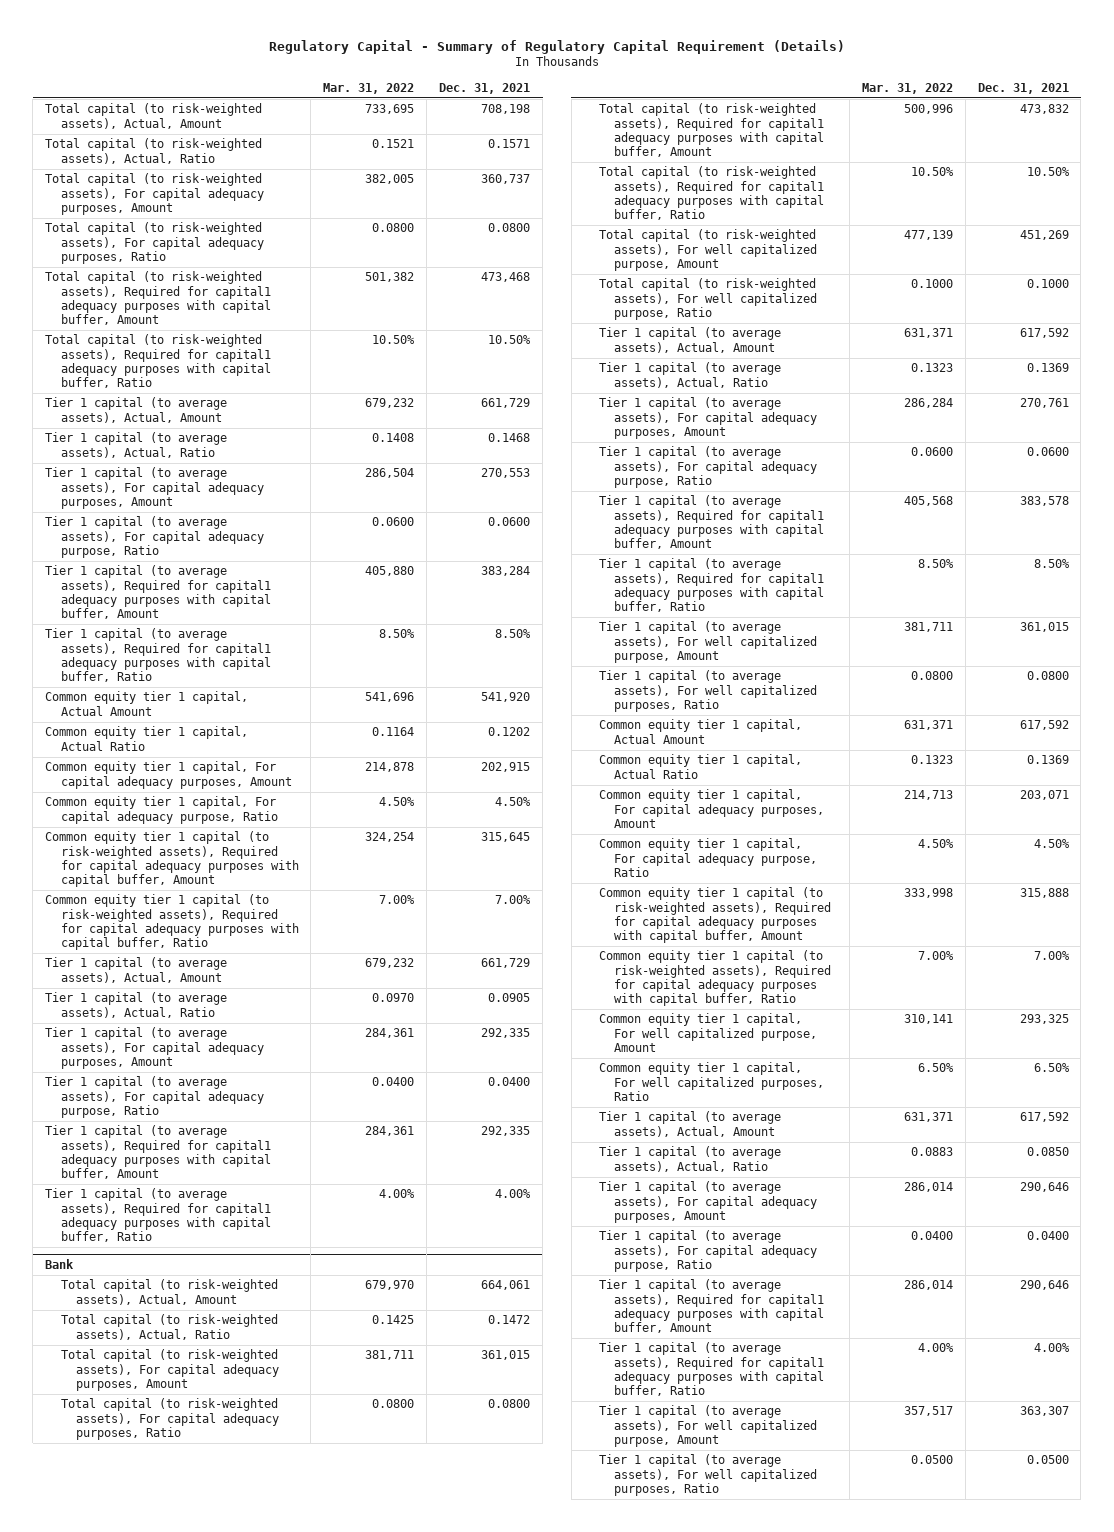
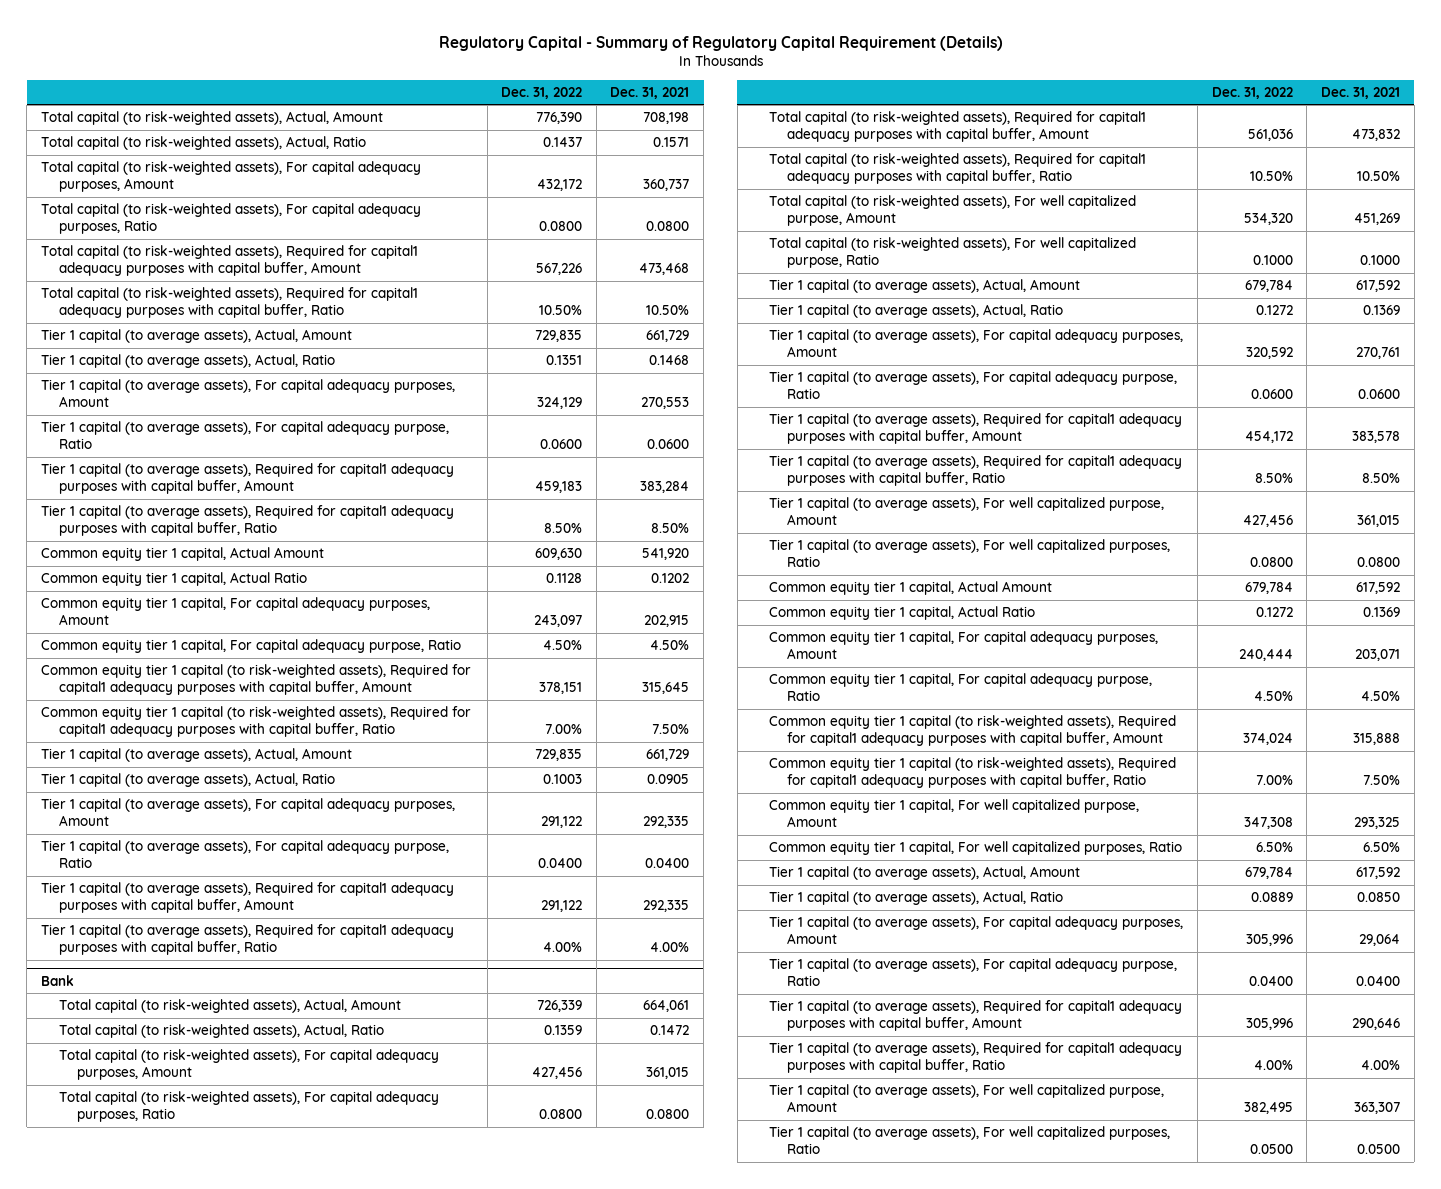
- | Mar. 31, 2022 | Dec. 31, 2021
+ | Dec. 31, 2022 | Dec. 31, 2021
- Common equity tier 1 capital (to risk-weighted assets), Required for capital adequacy purposes with capital buffer, Amount | 324,254 | 315,645
- Common equity tier 1 capital (to risk-weighted assets), Required for capital adequacy purposes with capital buffer, Ratio | 7.00% | 7.00%
+ Common equity tier 1 capital (to risk-weighted assets), Required for capital1 adequacy purposes with capital buffer, Amount | 378,151 | 315,645
+ Common equity tier 1 capital (to risk-weighted assets), Required for capital1 adequacy purposes with capital buffer, Ratio | 7.00% | 7.50%
@ Bank
- Common equity tier 1 capital (to risk-weighted assets), Required for capital adequacy purposes with capital buffer, Amount | 333,998 | 315,888
- Common equity tier 1 capital (to risk-weighted assets), Required for capital adequacy purposes with capital buffer, Ratio | 7.00% | 7.00%
+ Common equity tier 1 capital (to risk-weighted assets), Required for capital1 adequacy purposes with capital buffer, Amount | 374,024 | 315,888
+ Common equity tier 1 capital (to risk-weighted assets), Required for capital1 adequacy purposes with capital buffer, Ratio | 7.00% | 7.50%
- Tier 1 capital (to average assets), For capital adequacy purposes, Amount | 286,014 | 290,646
+ Tier 1 capital (to average assets), For capital adequacy purposes, Amount | 305,996 | 29,064

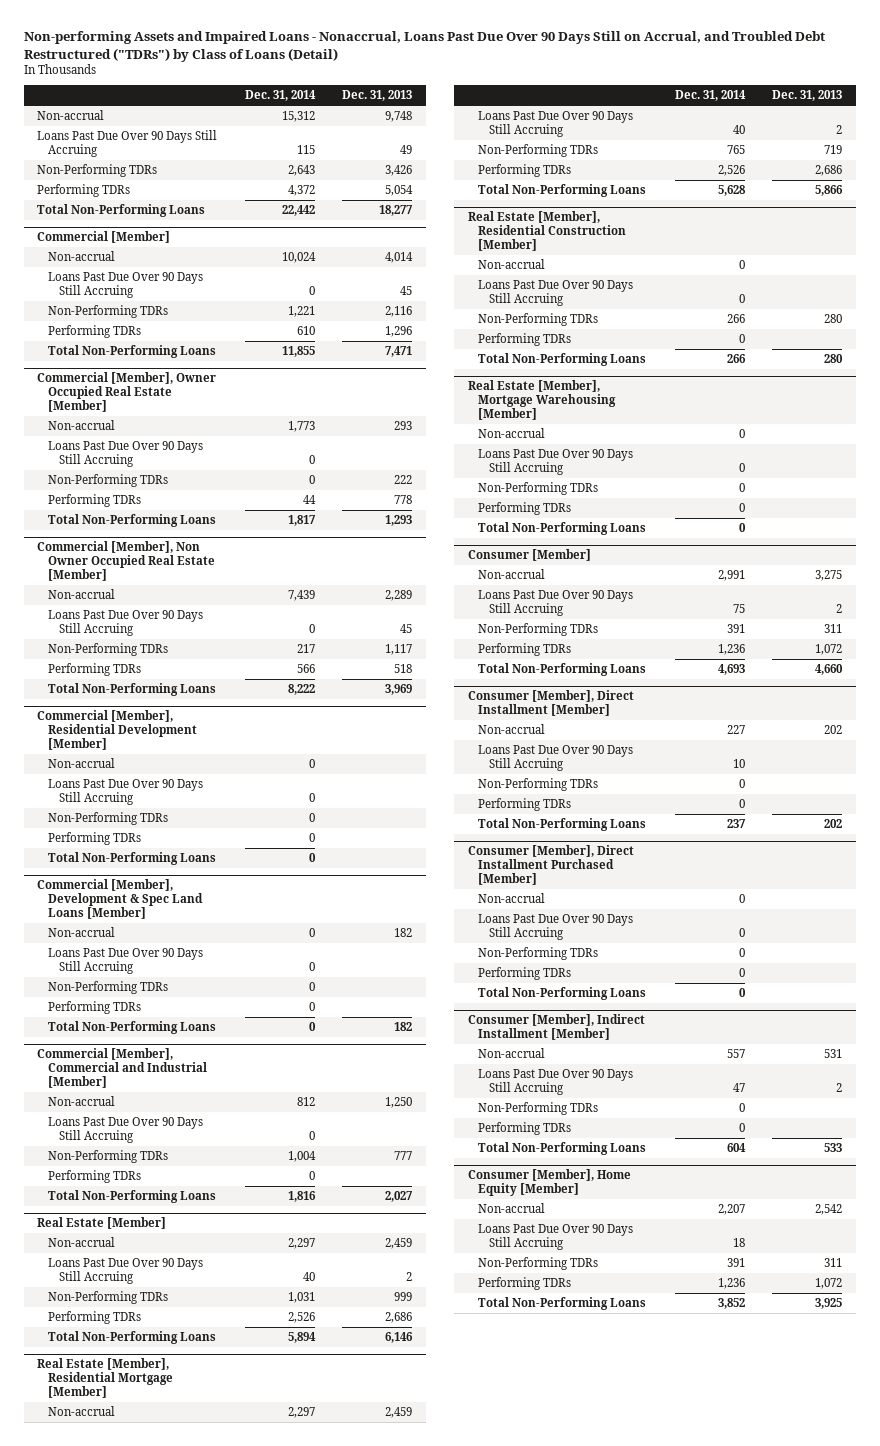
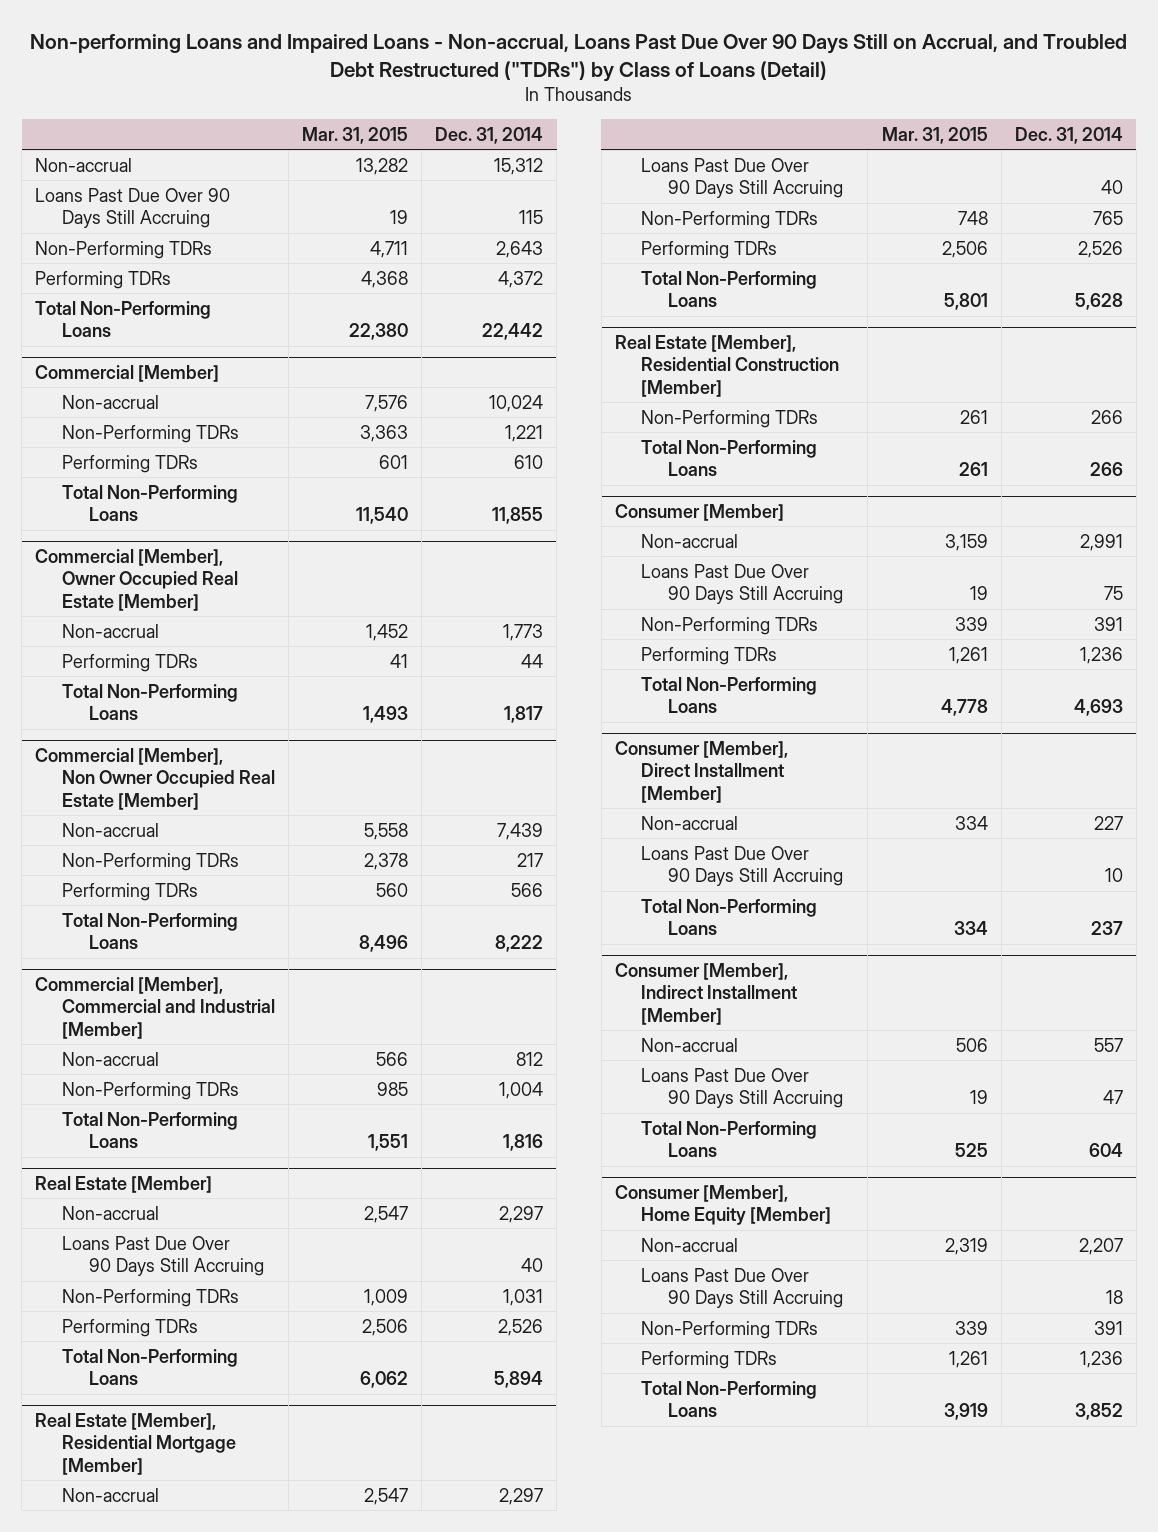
- Non-performing Assets and Impaired Loans - Nonaccrual, Loans Past Due Over 90 Days Still on Accrual, and Troubled Debt Restructured ("TDRs") by Class of Loans (Detail)
+ Non-performing Loans and Impaired Loans - Non-accrual, Loans Past Due Over 90 Days Still on Accrual, and Troubled Debt Restructured ("TDRs") by Class of Loans (Detail)
- | Dec. 31, 2014 | Dec. 31, 2013
+ | Mar. 31, 2015 | Dec. 31, 2014
@ Commercial [Member]
- Loans Past Due Over 90 Days Still Accruing | 0 | 45
@ Commercial [Member], Owner Occupied Real Estate [Member]
- Loans Past Due Over 90 Days Still Accruing | 0 |
- Non-Performing TDRs | 0 | 222
@ Commercial [Member], Non Owner Occupied Real Estate [Member]
- Loans Past Due Over 90 Days Still Accruing | 0 | 45
- Commercial [Member], Residential Development [Member]
- Non-accrual | 0 |
- Loans Past Due Over 90 Days Still Accruing | 0 |
- Non-Performing TDRs | 0 |
- Performing TDRs | 0 |
- Total Non-Performing Loans | 0 |
- Commercial [Member], Development & Spec Land Loans [Member]
- Non-accrual | 0 | 182
- Loans Past Due Over 90 Days Still Accruing | 0 |
- Non-Performing TDRs | 0 |
- Performing TDRs | 0 |
- Total Non-Performing Loans | 0 | 182
@ Commercial [Member], Commercial and Industrial [Member]
- Loans Past Due Over 90 Days Still Accruing | 0 |
- Performing TDRs | 0 |
@ Real Estate [Member], Residential Construction [Member]
- Non-accrual | 0 |
- Loans Past Due Over 90 Days Still Accruing | 0 |
- Performing TDRs | 0 |
- Real Estate [Member], Mortgage Warehousing [Member]
- Non-accrual | 0 |
- Loans Past Due Over 90 Days Still Accruing | 0 |
- Non-Performing TDRs | 0 |
- Performing TDRs | 0 |
- Total Non-Performing Loans | 0 |
@ Consumer [Member], Direct Installment [Member]
- Non-Performing TDRs | 0 |
- Performing TDRs | 0 |
- Consumer [Member], Direct Installment Purchased [Member]
- Non-accrual | 0 |
- Loans Past Due Over 90 Days Still Accruing | 0 |
- Non-Performing TDRs | 0 |
- Performing TDRs | 0 |
- Total Non-Performing Loans | 0 |
@ Consumer [Member], Indirect Installment [Member]
- Non-Performing TDRs | 0 |
- Performing TDRs | 0 |

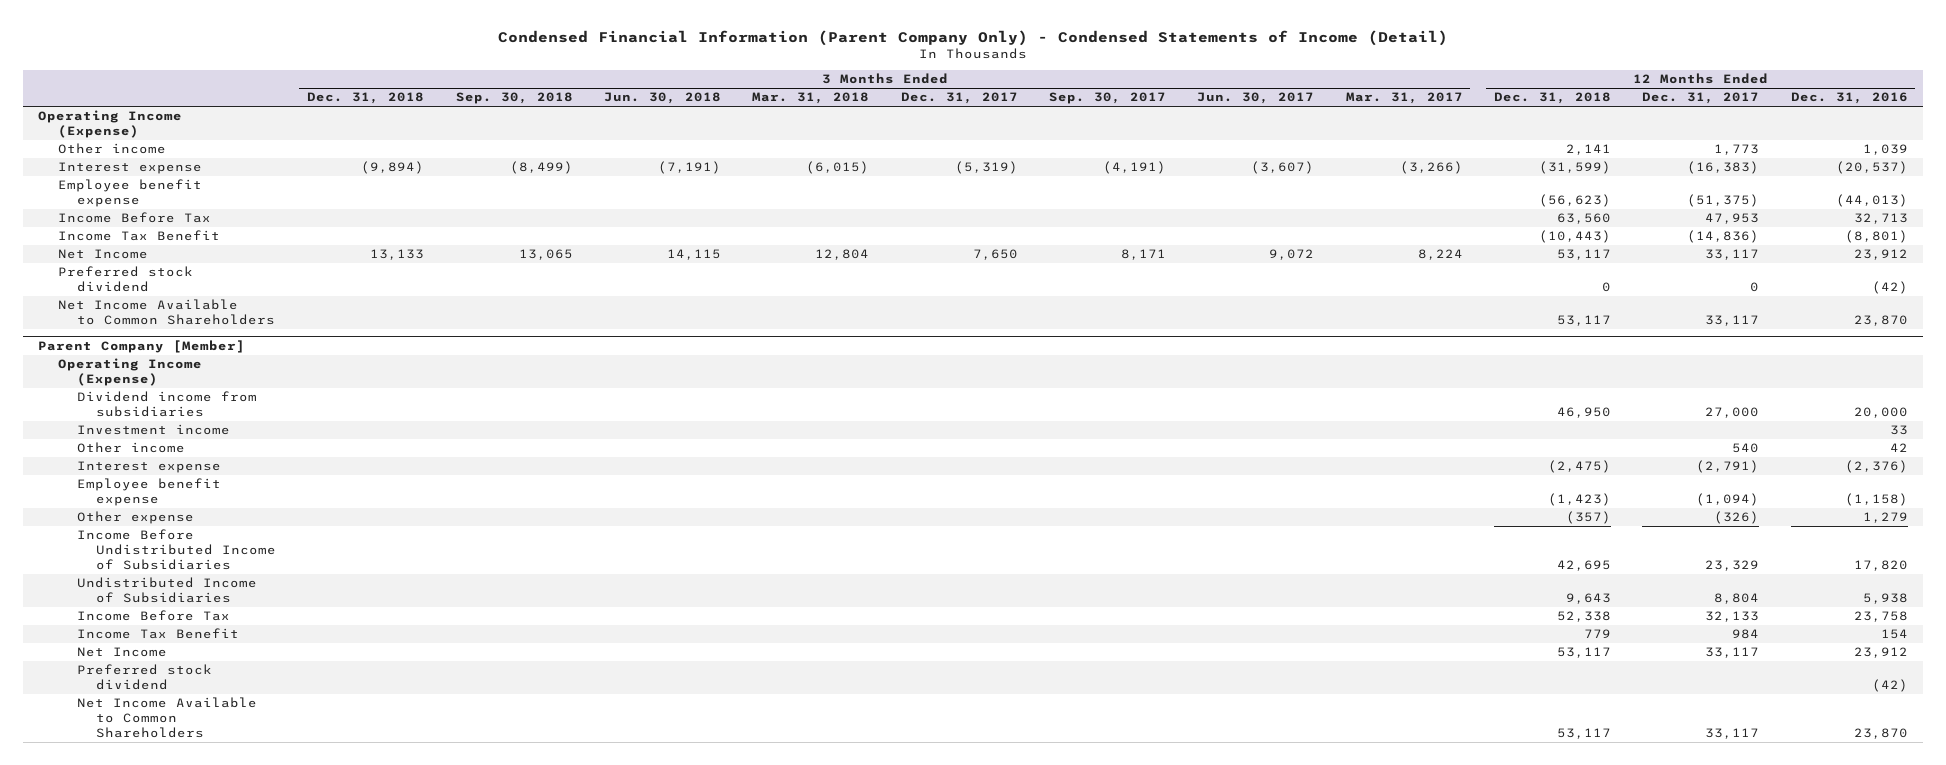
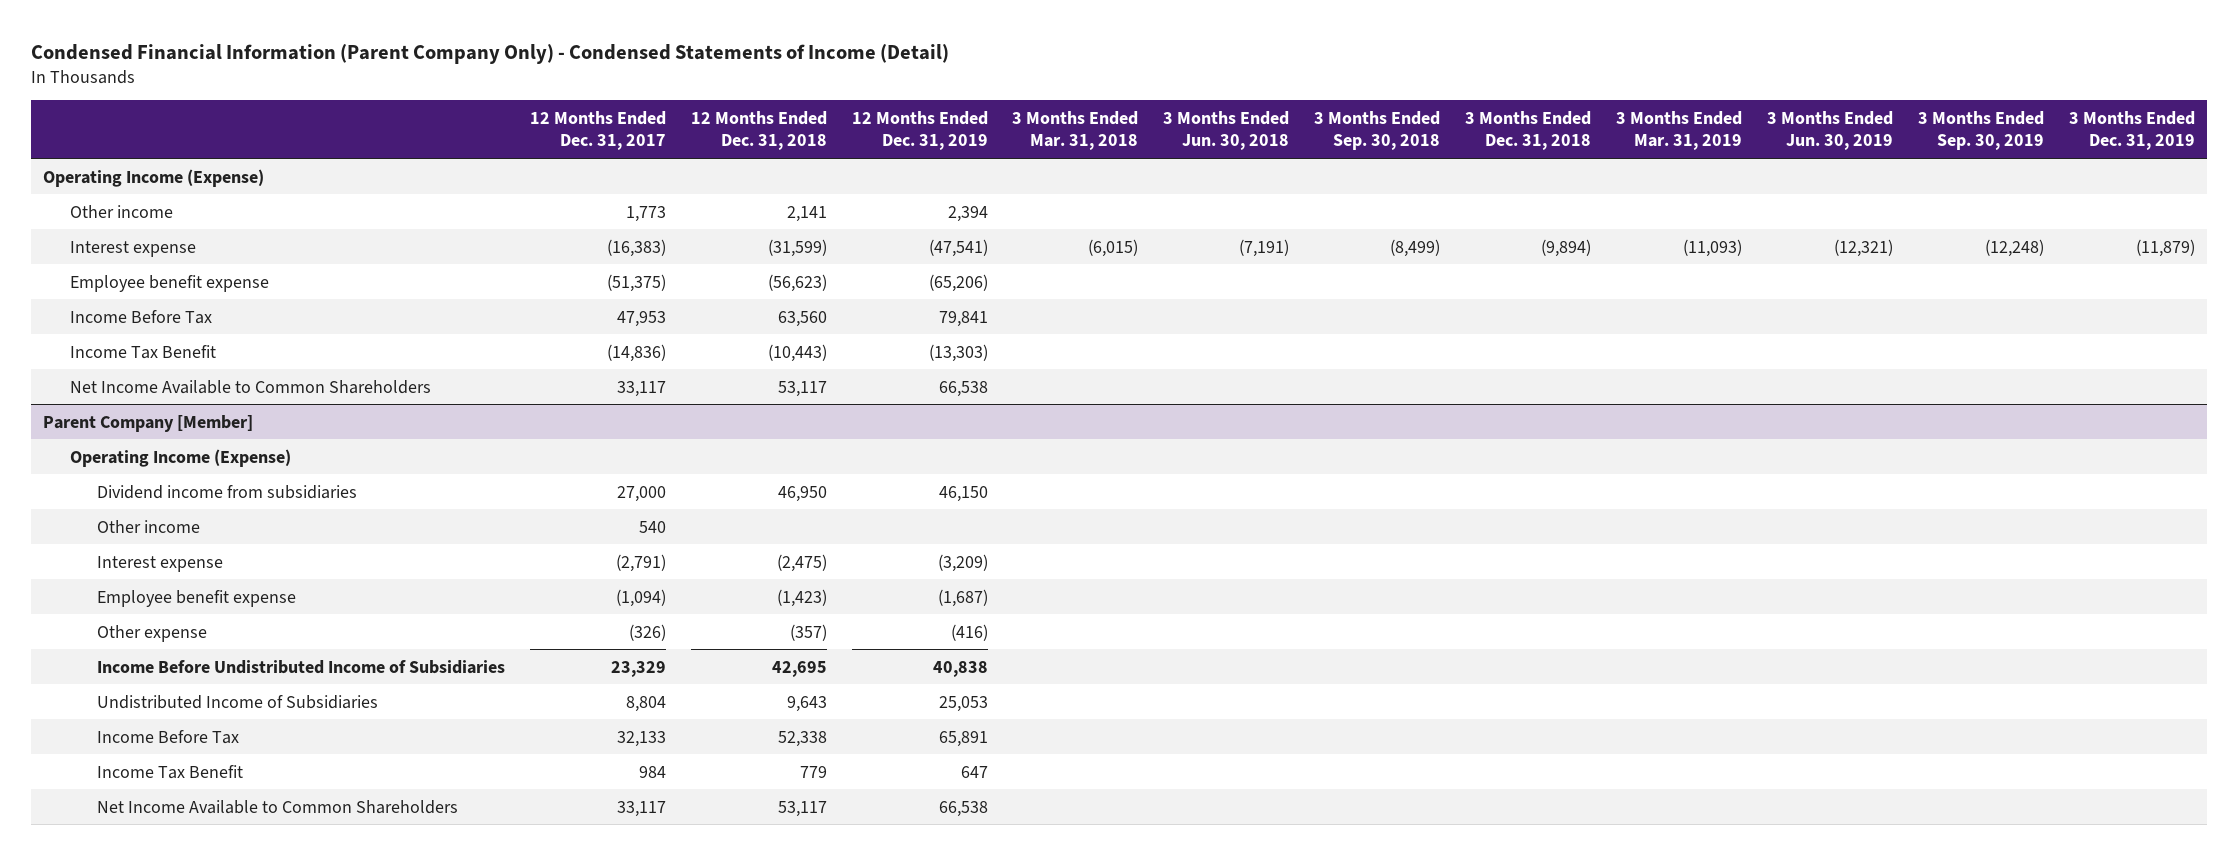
- | 3 Months Ended Dec. 31, 2018 | 3 Months Ended Sep. 30, 2018 | 3 Months Ended Jun. 30, 2018 | 3 Months Ended Mar. 31, 2018 | 3 Months Ended Dec. 31, 2017 | 3 Months Ended Sep. 30, 2017 | 3 Months Ended Jun. 30, 2017 | 3 Months Ended Mar. 31, 2017 | 12 Months Ended Dec. 31, 2018 | 12 Months Ended Dec. 31, 2017 | 12 Months Ended Dec. 31, 2016
+ | 12 Months Ended Dec. 31, 2017 | 12 Months Ended Dec. 31, 2018 | 12 Months Ended Dec. 31, 2019 | 3 Months Ended Mar. 31, 2018 | 3 Months Ended Jun. 30, 2018 | 3 Months Ended Sep. 30, 2018 | 3 Months Ended Dec. 31, 2018 | 3 Months Ended Mar. 31, 2019 | 3 Months Ended Jun. 30, 2019 | 3 Months Ended Sep. 30, 2019 | 3 Months Ended Dec. 31, 2019
- Net Income | 13,133 | 13,065 | 14,115 | 12,804 | 7,650 | 8,171 | 9,072 | 8,224 | 53,117 | 33,117 | 23,912
- Preferred stock dividend | | | | | | | | | 0 | 0 | (42)
@ Parent Company [Member]
- Investment income | | | | | | | | | | | 33
- Net Income | | | | | | | | | 53,117 | 33,117 | 23,912
- Preferred stock dividend | | | | | | | | | | | (42)

